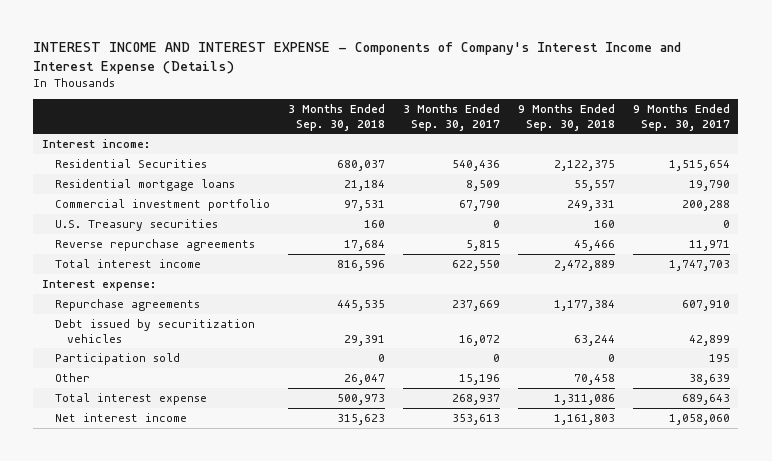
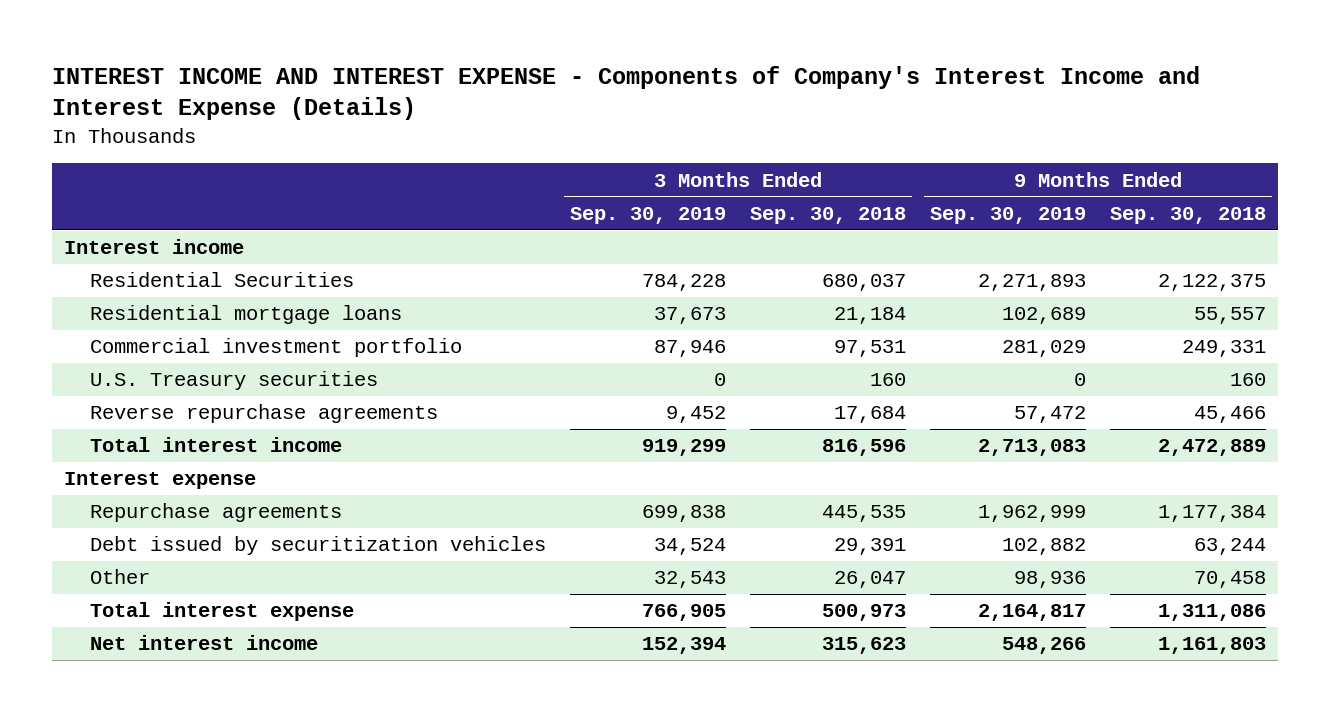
- | 3 Months Ended Sep. 30, 2018 | 3 Months Ended Sep. 30, 2017 | 9 Months Ended Sep. 30, 2018 | 9 Months Ended Sep. 30, 2017
+ | 3 Months Ended Sep. 30, 2019 | 3 Months Ended Sep. 30, 2018 | 9 Months Ended Sep. 30, 2019 | 9 Months Ended Sep. 30, 2018
- Interest income:
+ Interest income
- Interest expense:
+ Interest expense
- Participation sold | 0 | 0 | 0 | 195

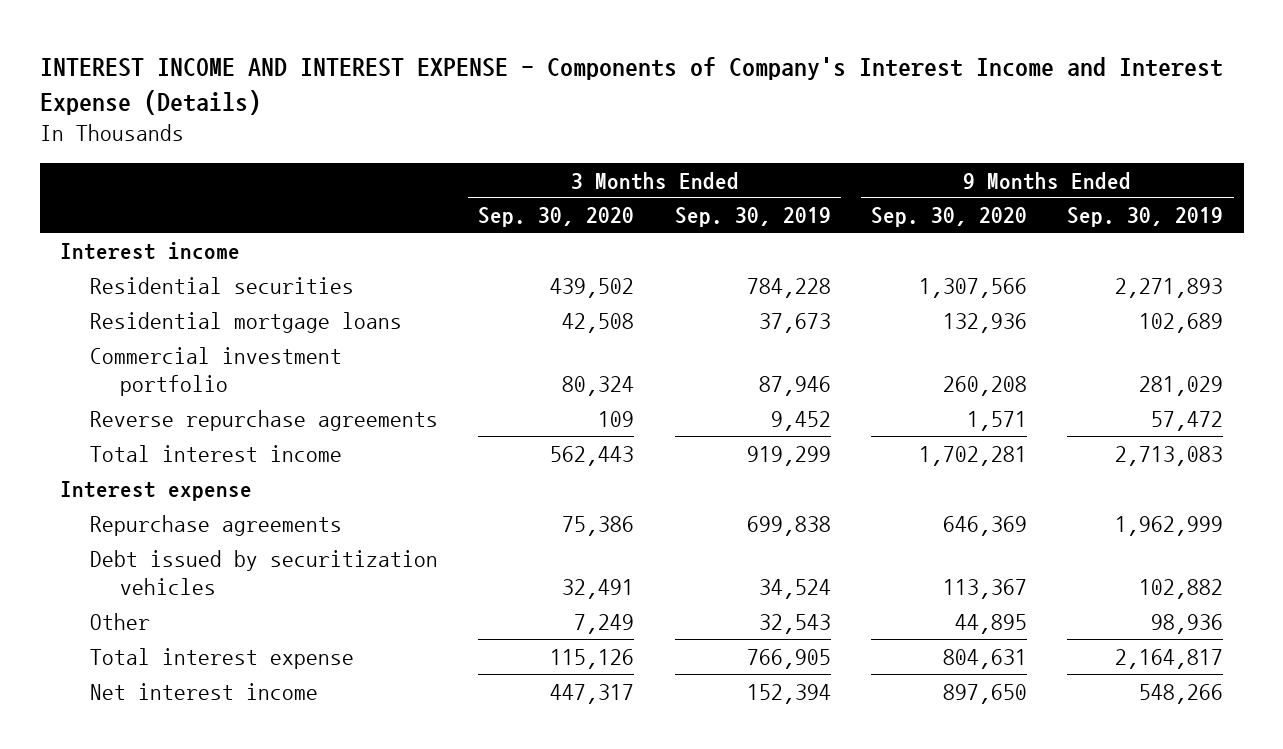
- | 3 Months Ended Sep. 30, 2019 | 3 Months Ended Sep. 30, 2018 | 9 Months Ended Sep. 30, 2019 | 9 Months Ended Sep. 30, 2018
+ | 3 Months Ended Sep. 30, 2020 | 3 Months Ended Sep. 30, 2019 | 9 Months Ended Sep. 30, 2020 | 9 Months Ended Sep. 30, 2019
- Residential Securities | 784,228 | 680,037 | 2,271,893 | 2,122,375
+ Residential securities | 439,502 | 784,228 | 1,307,566 | 2,271,893
- U.S. Treasury securities | 0 | 160 | 0 | 160

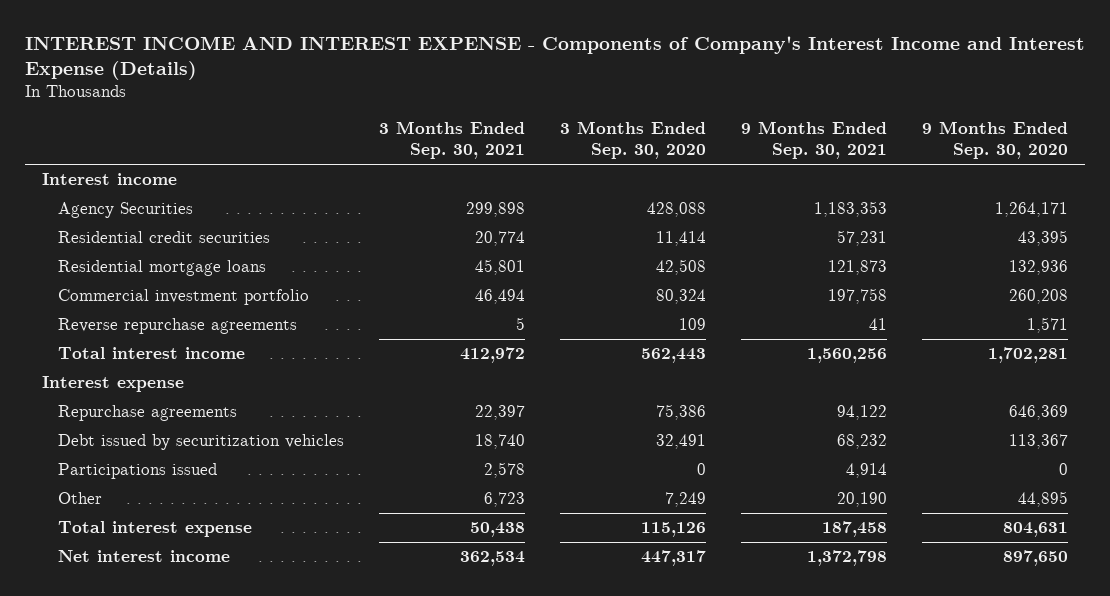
- | 3 Months Ended Sep. 30, 2020 | 3 Months Ended Sep. 30, 2019 | 9 Months Ended Sep. 30, 2020 | 9 Months Ended Sep. 30, 2019
+ | 3 Months Ended Sep. 30, 2021 | 3 Months Ended Sep. 30, 2020 | 9 Months Ended Sep. 30, 2021 | 9 Months Ended Sep. 30, 2020
- Residential securities | 439,502 | 784,228 | 1,307,566 | 2,271,893
+ Agency Securities | 299,898 | 428,088 | 1,183,353 | 1,264,171
+ Residential credit securities | 20,774 | 11,414 | 57,231 | 43,395
+ Participations issued | 2,578 | 0 | 4,914 | 0

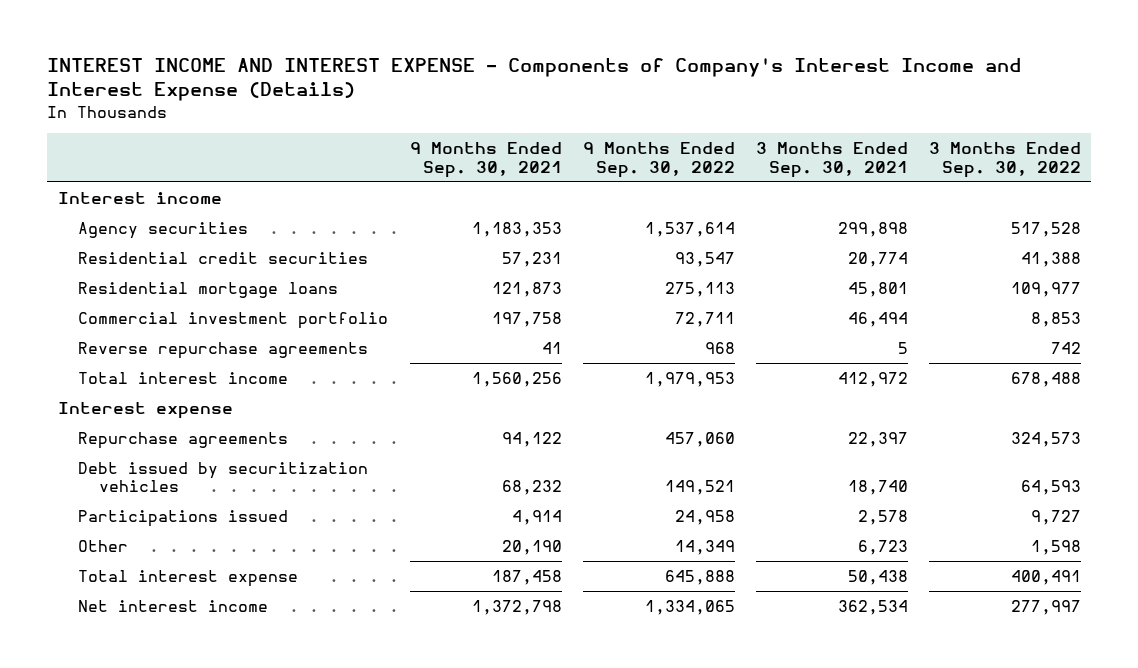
- | 3 Months Ended Sep. 30, 2021 | 3 Months Ended Sep. 30, 2020 | 9 Months Ended Sep. 30, 2021 | 9 Months Ended Sep. 30, 2020
+ | 9 Months Ended Sep. 30, 2021 | 9 Months Ended Sep. 30, 2022 | 3 Months Ended Sep. 30, 2021 | 3 Months Ended Sep. 30, 2022
- Agency Securities | 299,898 | 428,088 | 1,183,353 | 1,264,171
+ Agency securities | 1,183,353 | 1,537,614 | 299,898 | 517,528

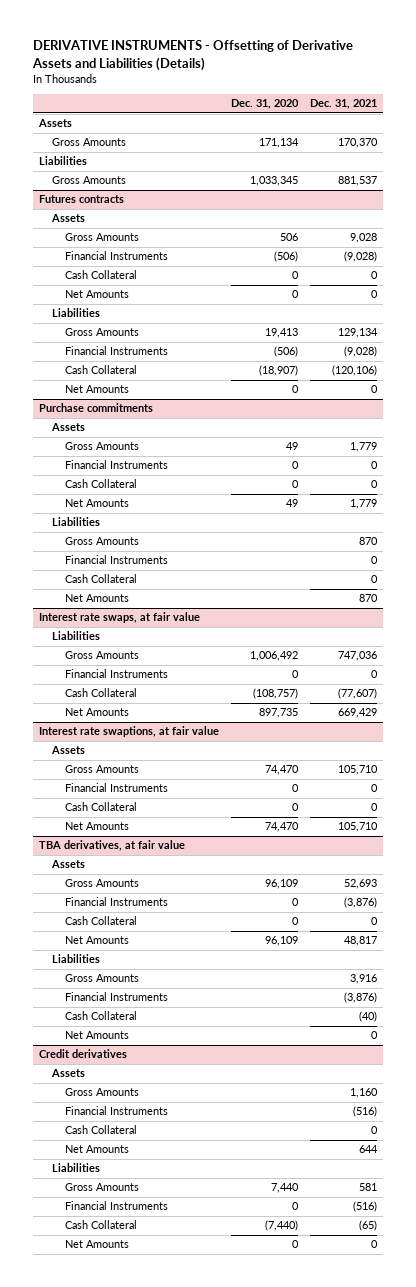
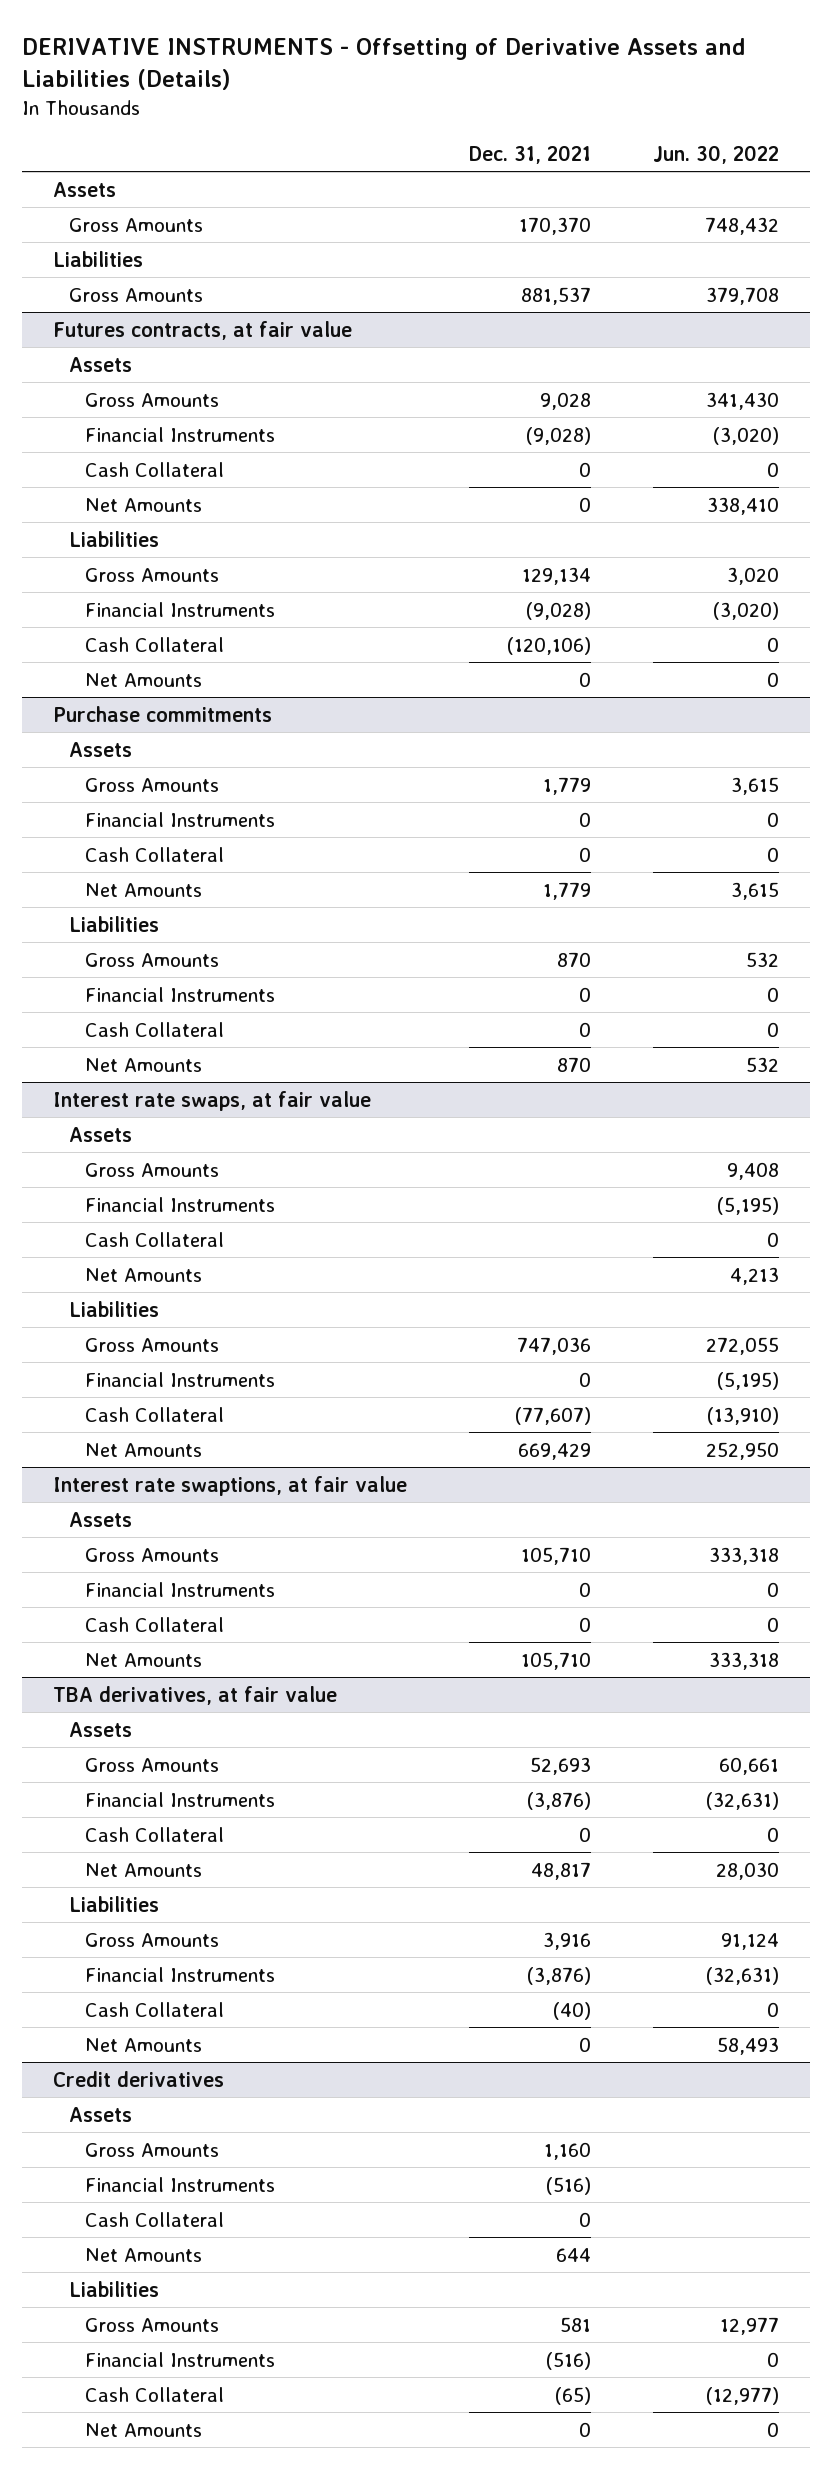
- | Dec. 31, 2020 | Dec. 31, 2021
+ | Dec. 31, 2021 | Jun. 30, 2022
- Futures contracts
+ Futures contracts, at fair value
@ Interest rate swaps, at fair value
+ Assets
+ Gross Amounts | | 9,408
+ Financial Instruments | | (5,195)
+ Cash Collateral | | 0
+ Net Amounts | | 4,213

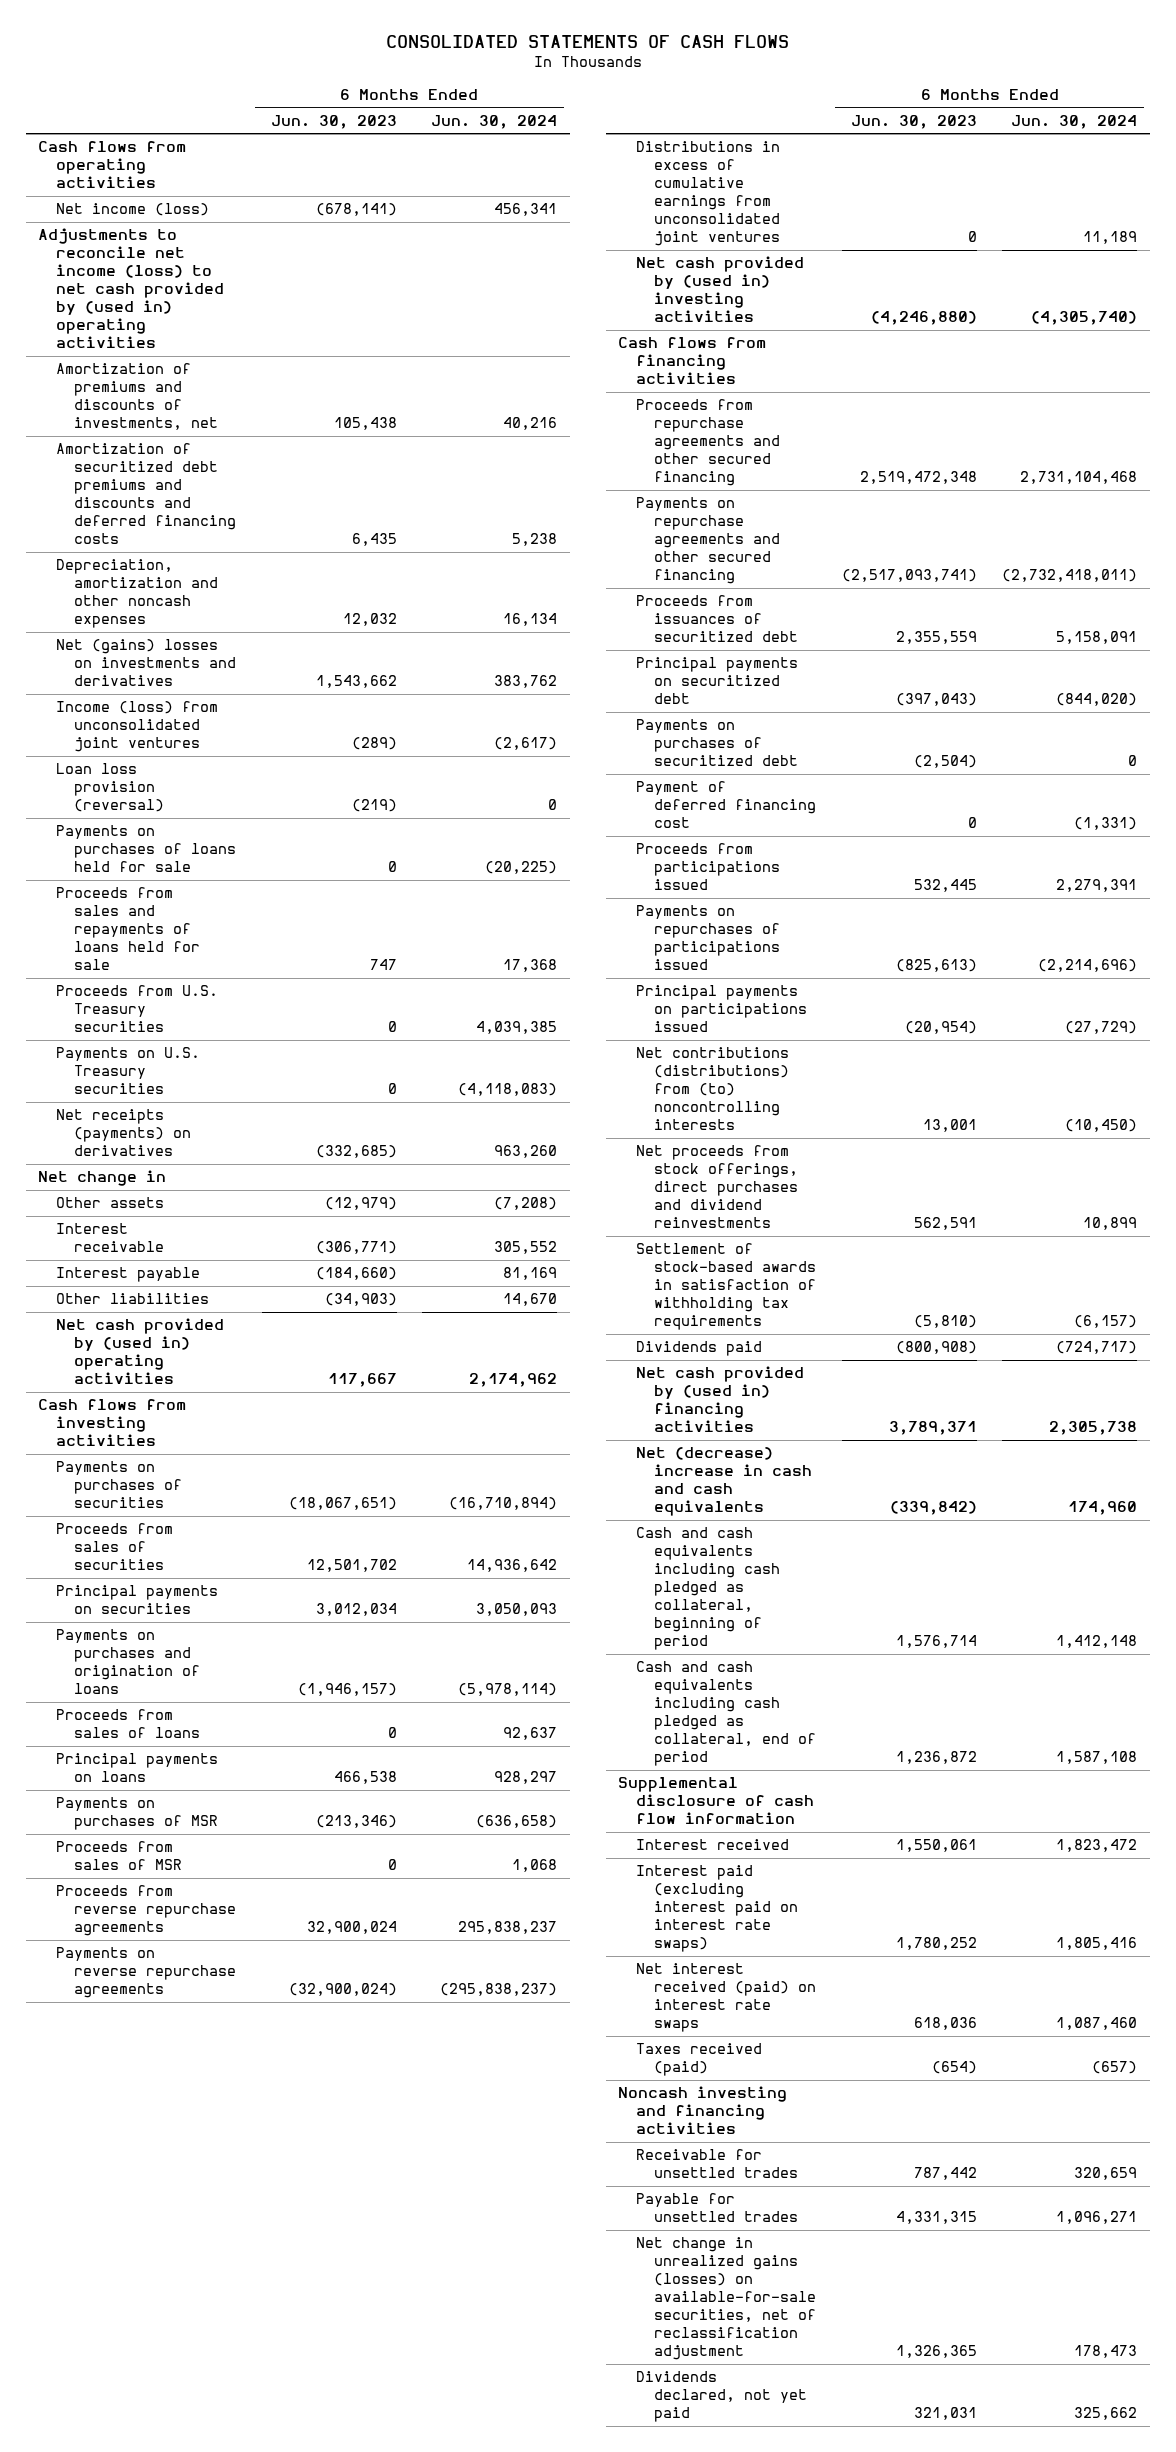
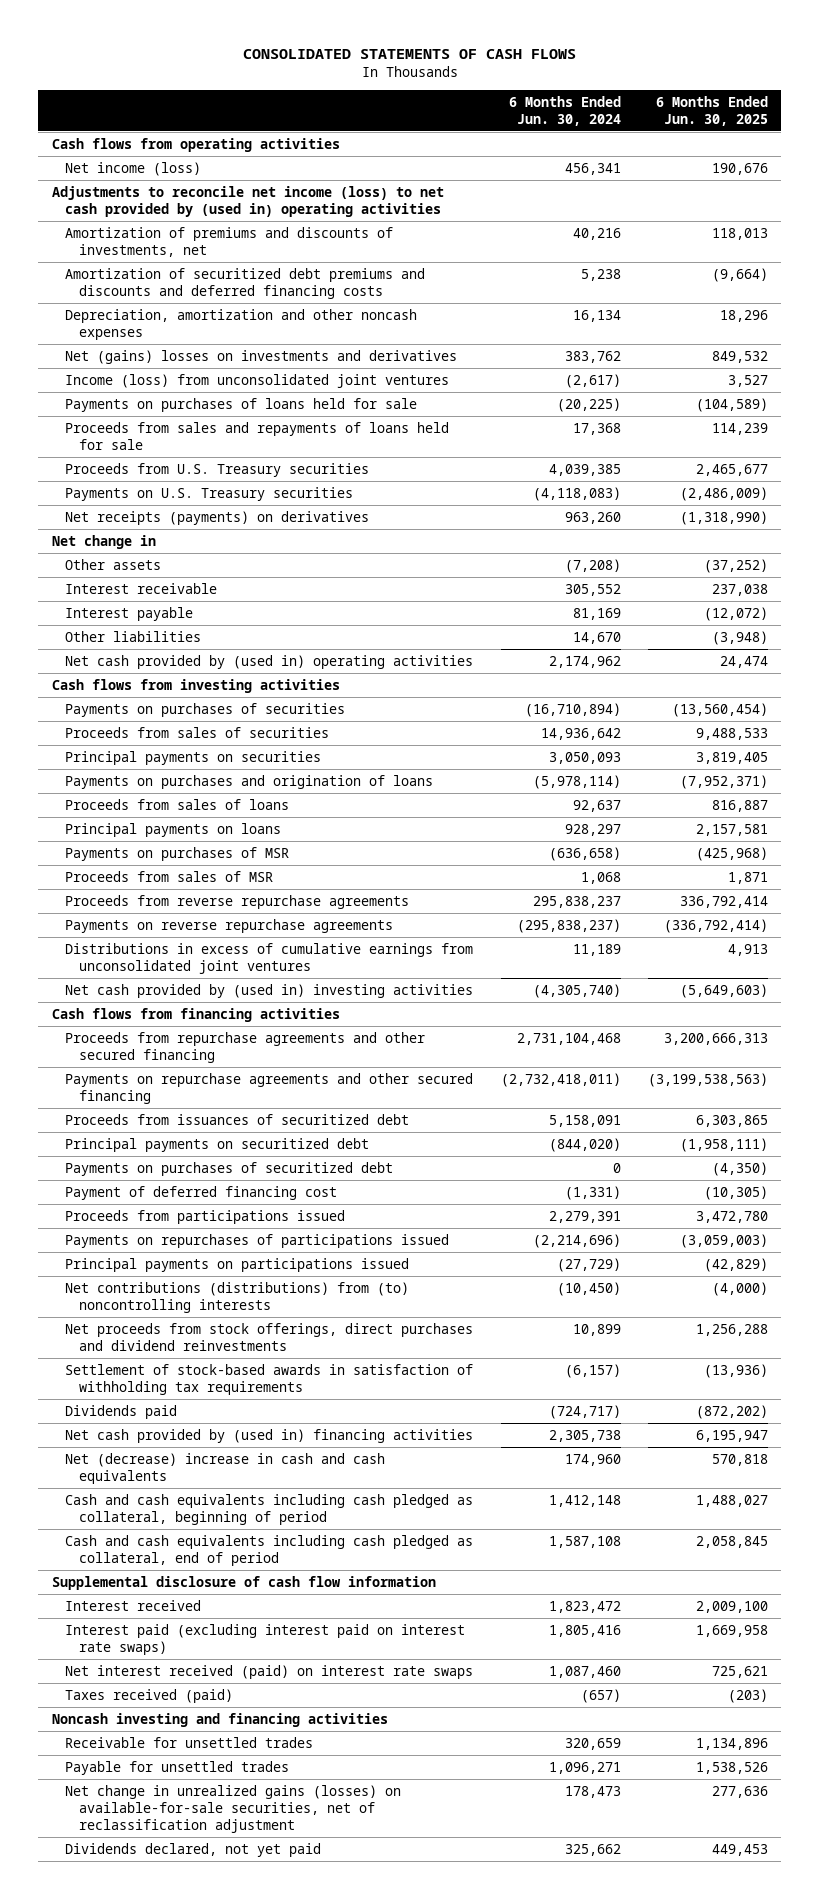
- | 6 Months Ended Jun. 30, 2023 | 6 Months Ended Jun. 30, 2024
+ | 6 Months Ended Jun. 30, 2024 | 6 Months Ended Jun. 30, 2025
- Loan loss provision (reversal) | (219) | 0

